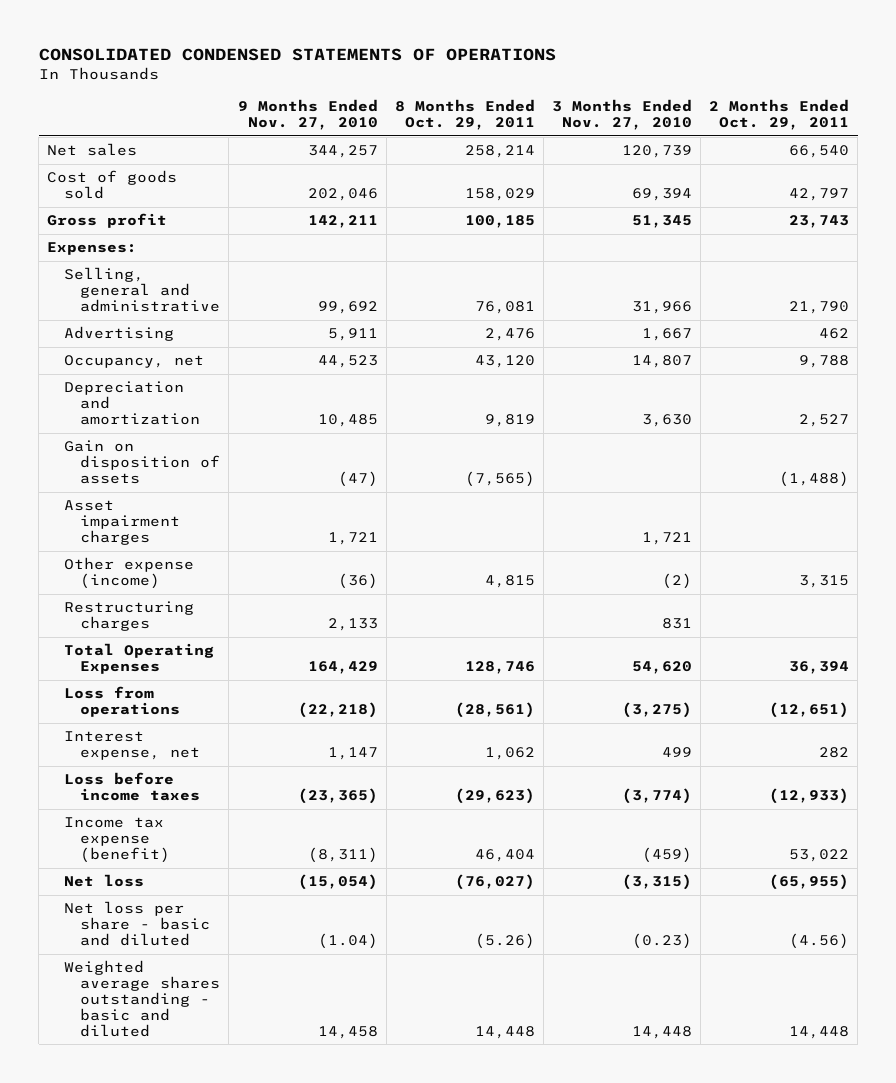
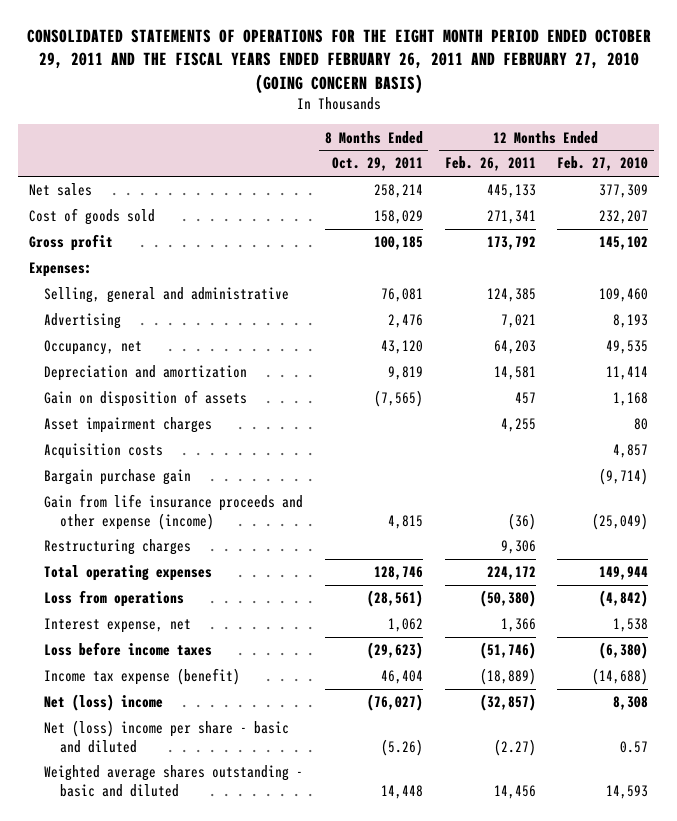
- CONSOLIDATED CONDENSED STATEMENTS OF OPERATIONS
+ CONSOLIDATED STATEMENTS OF OPERATIONS FOR THE EIGHT MONTH PERIOD ENDED OCTOBER 29, 2011 AND THE FISCAL YEARS ENDED FEBRUARY 26, 2011 AND FEBRUARY 27, 2010 (GOING CONCERN BASIS)
- | 9 Months Ended Nov. 27, 2010 | 8 Months Ended Oct. 29, 2011 | 3 Months Ended Nov. 27, 2010 | 2 Months Ended Oct. 29, 2011
+ | 8 Months Ended Oct. 29, 2011 | 12 Months Ended Feb. 26, 2011 | 12 Months Ended Feb. 27, 2010
- Other expense (income) | (36) | 4,815 | (2) | 3,315
+ Acquisition costs | | | 4,857
+ Bargain purchase gain | | | (9,714)
+ Gain from life insurance proceeds and other expense (income) | 4,815 | (36) | (25,049)
- Total Operating Expenses | 164,429 | 128,746 | 54,620 | 36,394
+ Total operating expenses | 128,746 | 224,172 | 149,944
- Net loss | (15,054) | (76,027) | (3,315) | (65,955)
- Net loss per share - basic and diluted | (1.04) | (5.26) | (0.23) | (4.56)
+ Net (loss) income | (76,027) | (32,857) | 8,308
+ Net (loss) income per share - basic and diluted | (5.26) | (2.27) | 0.57

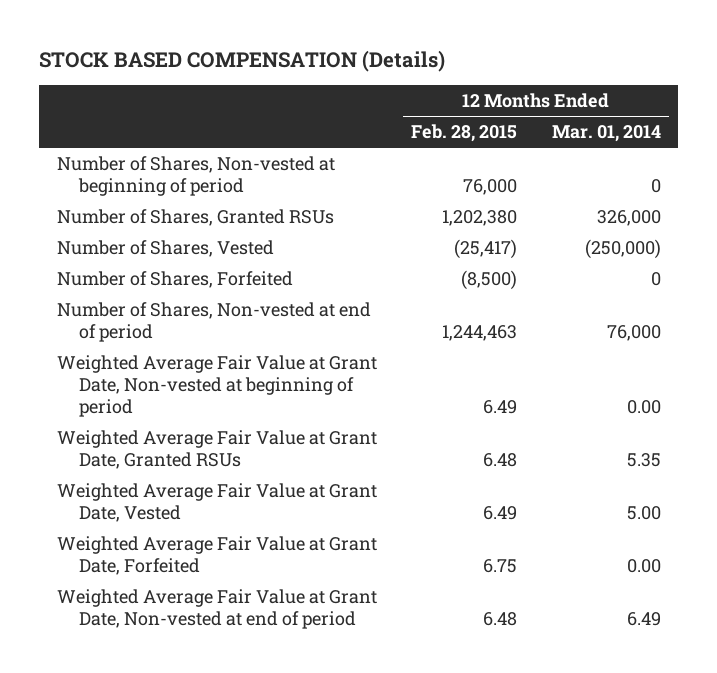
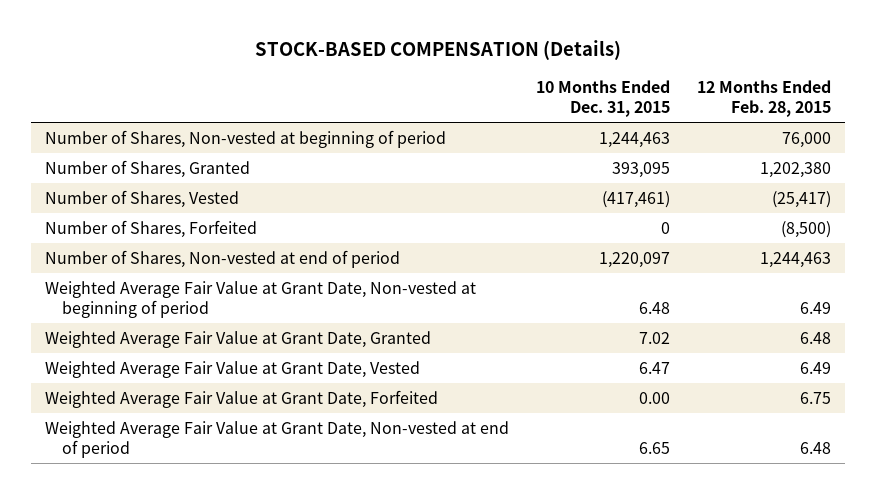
- STOCK BASED COMPENSATION (Details)
+ STOCK-BASED COMPENSATION (Details)
- | 12 Months Ended Feb. 28, 2015 | 12 Months Ended Mar. 01, 2014
+ | 10 Months Ended Dec. 31, 2015 | 12 Months Ended Feb. 28, 2015
- Number of Shares, Granted RSUs | 1,202,380 | 326,000
+ Number of Shares, Granted | 393,095 | 1,202,380
- Weighted Average Fair Value at Grant Date, Granted RSUs | 6.48 | 5.35
+ Weighted Average Fair Value at Grant Date, Granted | 7.02 | 6.48

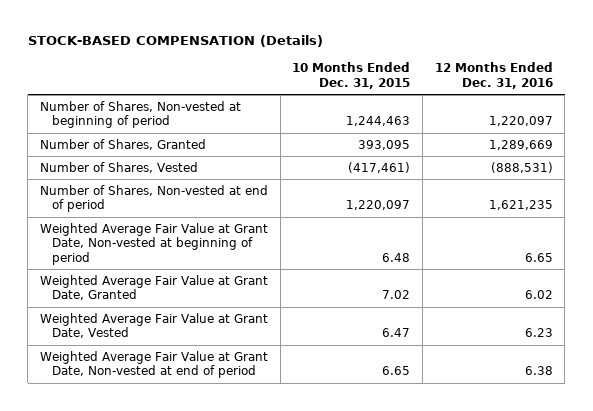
- | 10 Months Ended Dec. 31, 2015 | 12 Months Ended Feb. 28, 2015
+ | 10 Months Ended Dec. 31, 2015 | 12 Months Ended Dec. 31, 2016
- Number of Shares, Forfeited | 0 | (8,500)
- Weighted Average Fair Value at Grant Date, Forfeited | 0.00 | 6.75

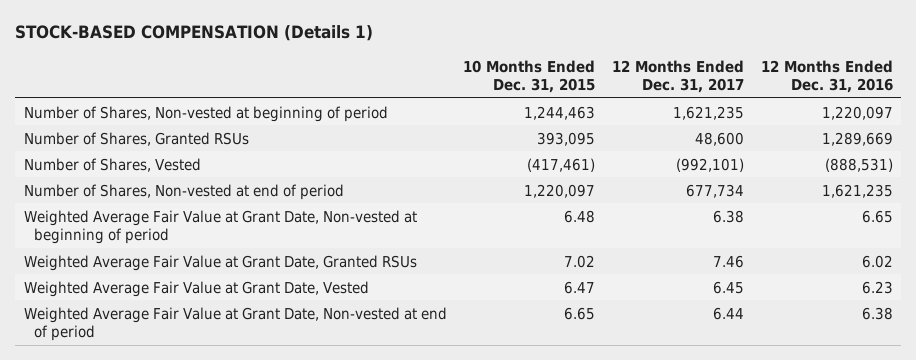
- STOCK-BASED COMPENSATION (Details)
+ STOCK-BASED COMPENSATION (Details 1)
- | 10 Months Ended Dec. 31, 2015 | 12 Months Ended Dec. 31, 2016
+ | 10 Months Ended Dec. 31, 2015 | 12 Months Ended Dec. 31, 2017 | 12 Months Ended Dec. 31, 2016
- Number of Shares, Granted | 393,095 | 1,289,669
+ Number of Shares, Granted RSUs | 393,095 | 48,600 | 1,289,669
- Weighted Average Fair Value at Grant Date, Granted | 7.02 | 6.02
+ Weighted Average Fair Value at Grant Date, Granted RSUs | 7.02 | 7.46 | 6.02

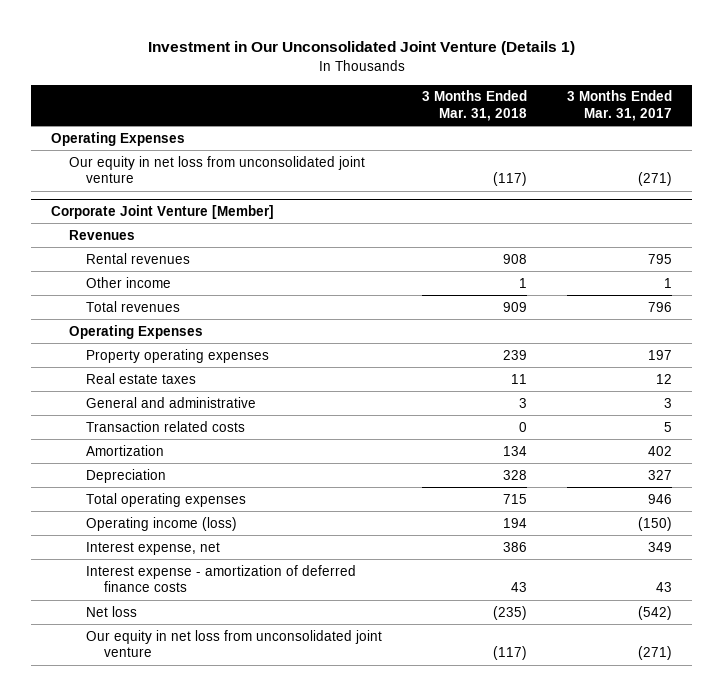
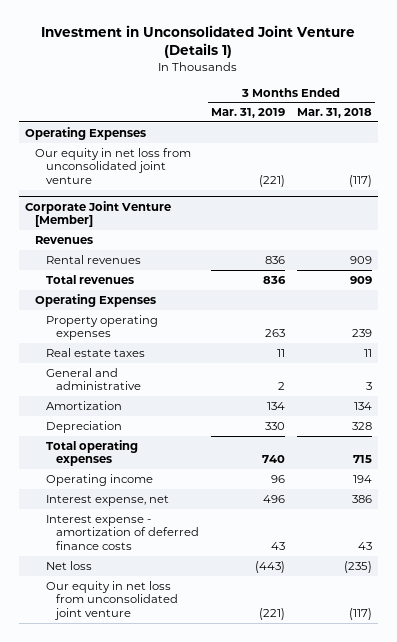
- Investment in Our Unconsolidated Joint Venture (Details 1)
+ Investment in Unconsolidated Joint Venture (Details 1)
- | 3 Months Ended Mar. 31, 2018 | 3 Months Ended Mar. 31, 2017
+ | 3 Months Ended Mar. 31, 2019 | 3 Months Ended Mar. 31, 2018
@ Corporate Joint Venture [Member]
- Rental revenues | 908 | 795
- Other income | 1 | 1
+ Rental revenues | 836 | 909
- Transaction related costs | 0 | 5
- Operating income (loss) | 194 | (150)
+ Operating income | 96 | 194

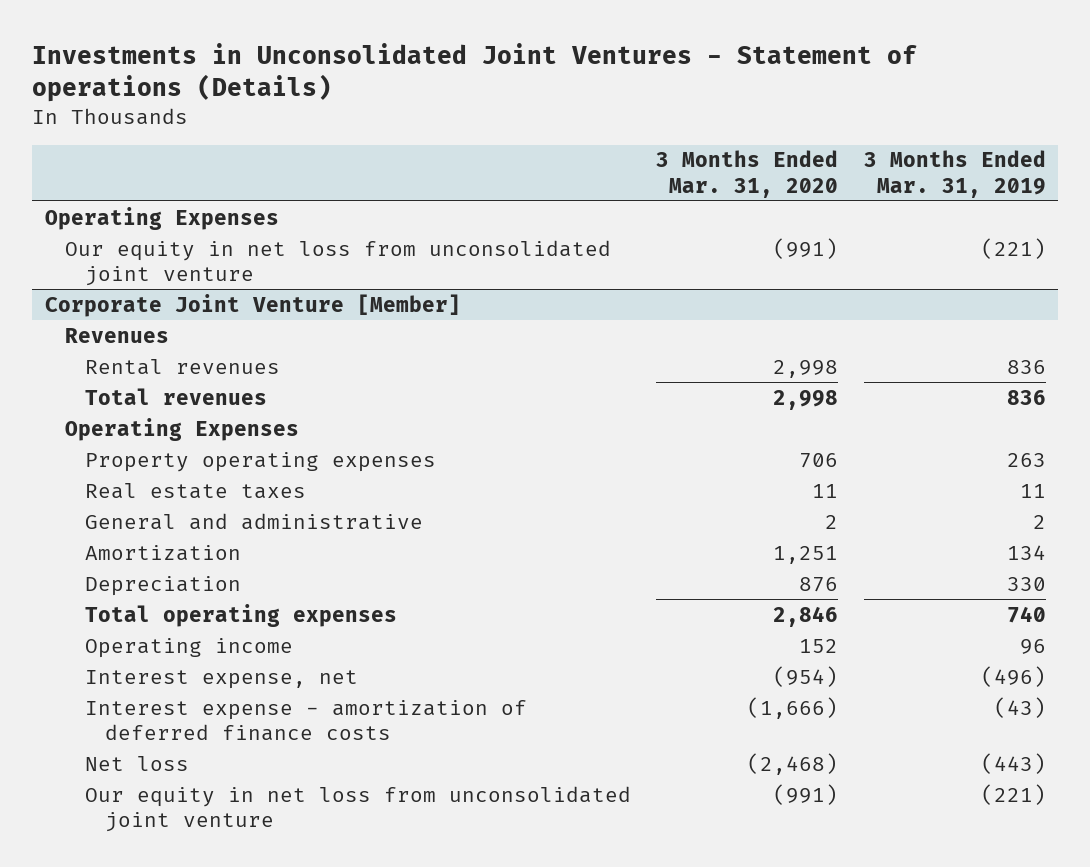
- Investment in Unconsolidated Joint Venture (Details 1)
+ Investments in Unconsolidated Joint Ventures - Statement of operations (Details)
- | 3 Months Ended Mar. 31, 2019 | 3 Months Ended Mar. 31, 2018
+ | 3 Months Ended Mar. 31, 2020 | 3 Months Ended Mar. 31, 2019
@ Corporate Joint Venture [Member]
- Interest expense, net | 496 | 386
- Interest expense - amortization of deferred finance costs | 43 | 43
+ Interest expense, net | (954) | (496)
+ Interest expense - amortization of deferred finance costs | (1,666) | (43)

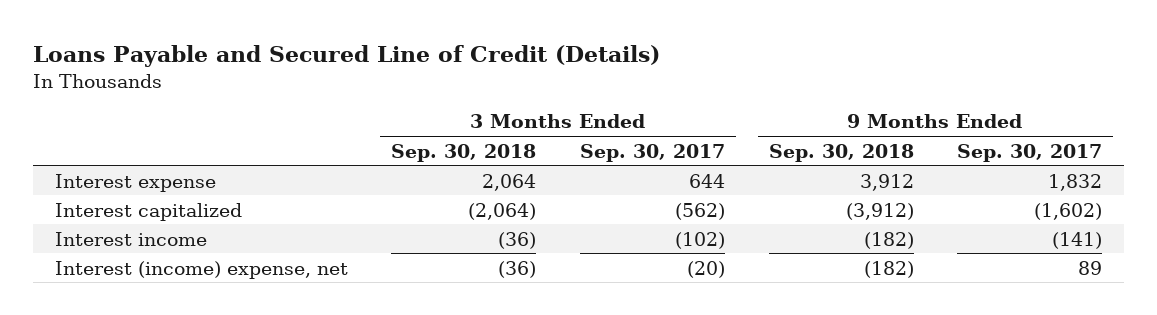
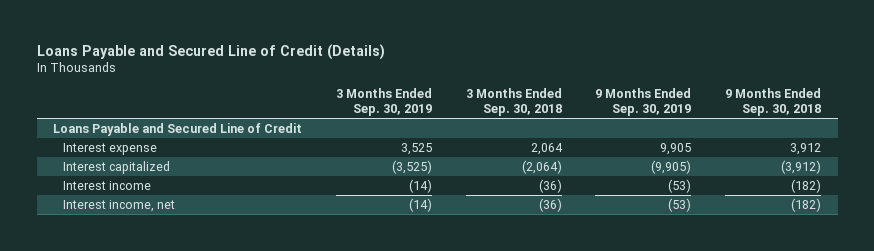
- | 3 Months Ended Sep. 30, 2018 | 3 Months Ended Sep. 30, 2017 | 9 Months Ended Sep. 30, 2018 | 9 Months Ended Sep. 30, 2017
+ | 3 Months Ended Sep. 30, 2019 | 3 Months Ended Sep. 30, 2018 | 9 Months Ended Sep. 30, 2019 | 9 Months Ended Sep. 30, 2018
+ Loans Payable and Secured Line of Credit
- Interest (income) expense, net | (36) | (20) | (182) | 89
+ Interest income, net | (14) | (36) | (53) | (182)

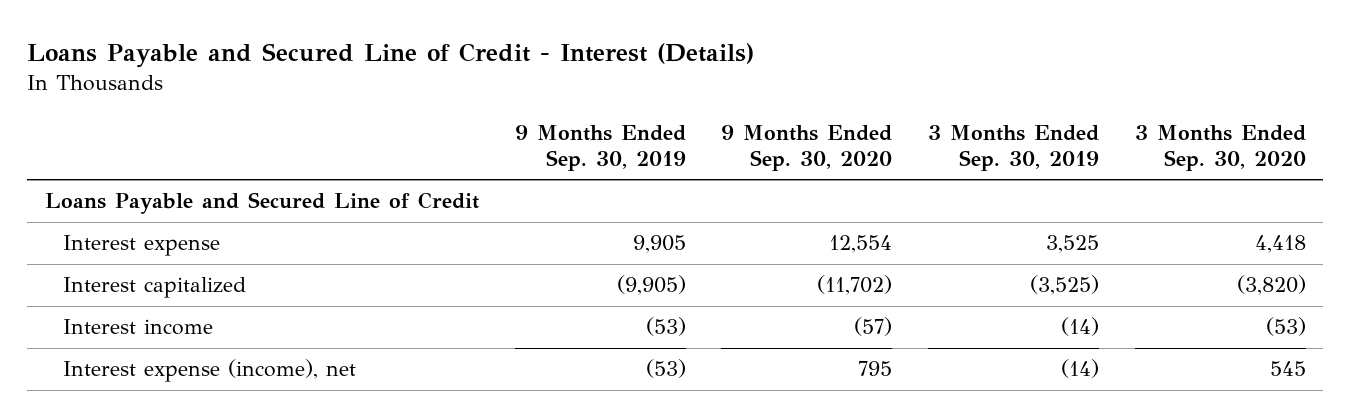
- Loans Payable and Secured Line of Credit (Details)
+ Loans Payable and Secured Line of Credit - Interest (Details)
- | 3 Months Ended Sep. 30, 2019 | 3 Months Ended Sep. 30, 2018 | 9 Months Ended Sep. 30, 2019 | 9 Months Ended Sep. 30, 2018
+ | 9 Months Ended Sep. 30, 2019 | 9 Months Ended Sep. 30, 2020 | 3 Months Ended Sep. 30, 2019 | 3 Months Ended Sep. 30, 2020
- Interest income, net | (14) | (36) | (53) | (182)
+ Interest expense (income), net | (53) | 795 | (14) | 545

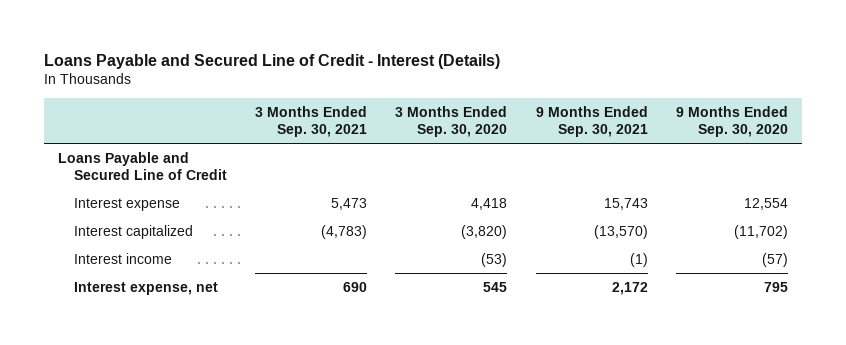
- | 9 Months Ended Sep. 30, 2019 | 9 Months Ended Sep. 30, 2020 | 3 Months Ended Sep. 30, 2019 | 3 Months Ended Sep. 30, 2020
+ | 3 Months Ended Sep. 30, 2021 | 3 Months Ended Sep. 30, 2020 | 9 Months Ended Sep. 30, 2021 | 9 Months Ended Sep. 30, 2020
- Interest expense (income), net | (53) | 795 | (14) | 545
+ Interest expense, net | 690 | 545 | 2,172 | 795

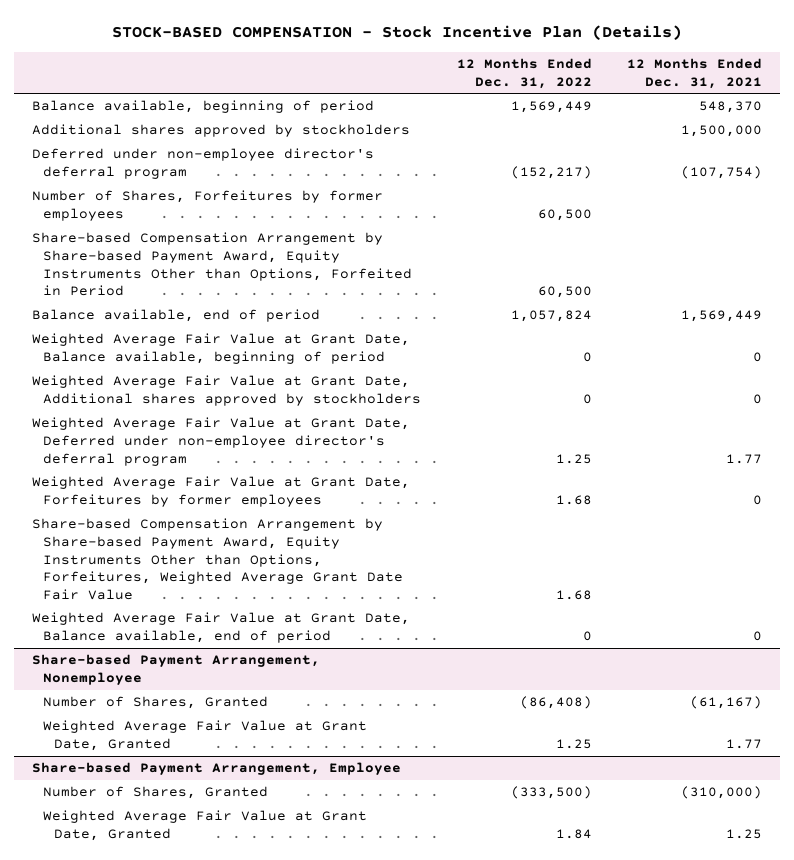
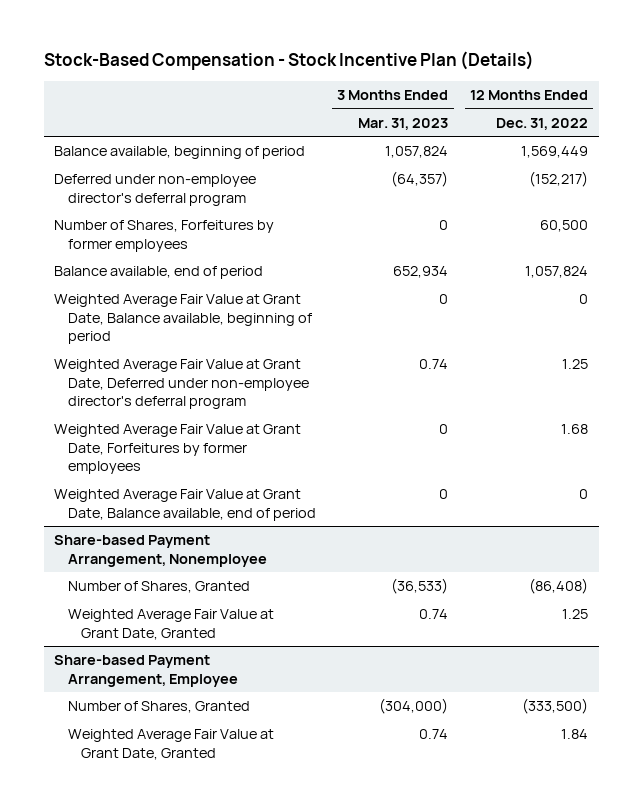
- STOCK-BASED COMPENSATION - Stock Incentive Plan (Details)
+ Stock-Based Compensation - Stock Incentive Plan (Details)
- | 12 Months Ended Dec. 31, 2022 | 12 Months Ended Dec. 31, 2021
+ | 3 Months Ended Mar. 31, 2023 | 12 Months Ended Dec. 31, 2022
- Additional shares approved by stockholders | | 1,500,000
- Share-based Compensation Arrangement by Share-based Payment Award, Equity Instruments Other than Options, Forfeited in Period | 60,500 |
- Weighted Average Fair Value at Grant Date, Additional shares approved by stockholders | 0 | 0
- Share-based Compensation Arrangement by Share-based Payment Award, Equity Instruments Other than Options, Forfeitures, Weighted Average Grant Date Fair Value | 1.68 |

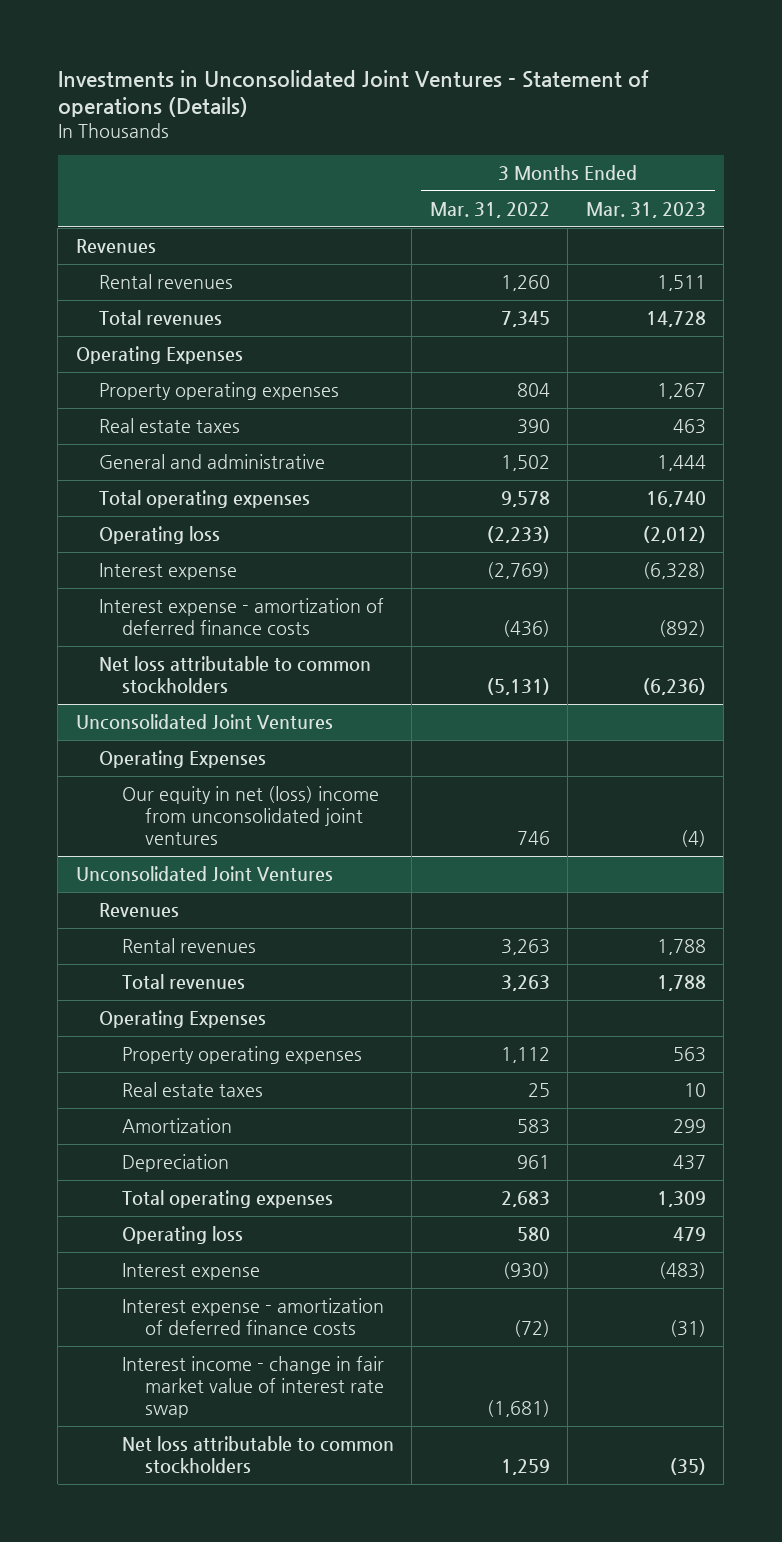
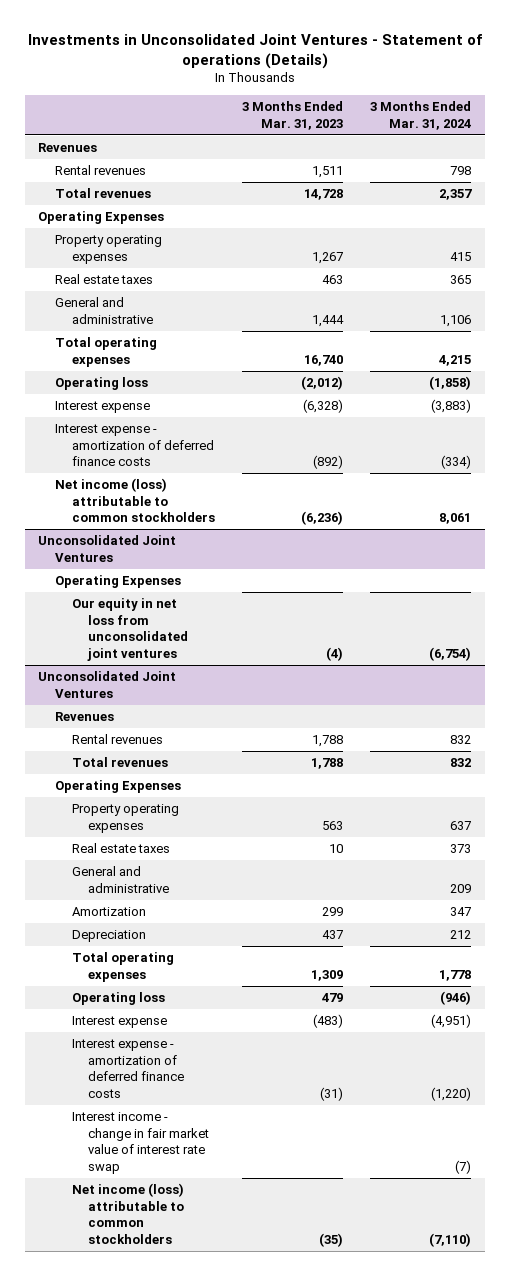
- | 3 Months Ended Mar. 31, 2022 | 3 Months Ended Mar. 31, 2023
+ | 3 Months Ended Mar. 31, 2023 | 3 Months Ended Mar. 31, 2024
- Net loss attributable to common stockholders | (5,131) | (6,236)
+ Net income (loss) attributable to common stockholders | (6,236) | 8,061
@ Unconsolidated Joint Ventures
- Our equity in net (loss) income from unconsolidated joint ventures | 746 | (4)
+ Our equity in net loss from unconsolidated joint ventures | (4) | (6,754)
+ General and administrative | | 209
- Net loss attributable to common stockholders | 1,259 | (35)
+ Net income (loss) attributable to common stockholders | (35) | (7,110)

